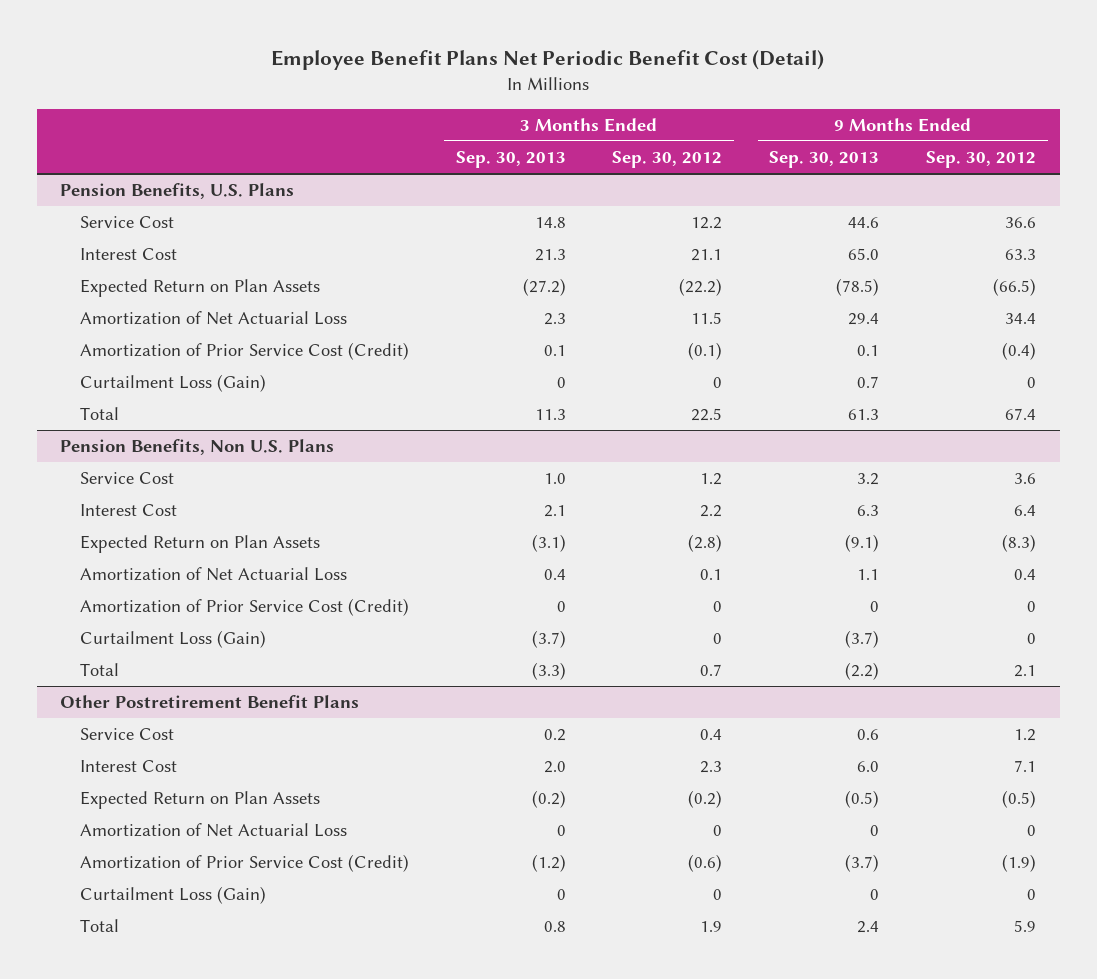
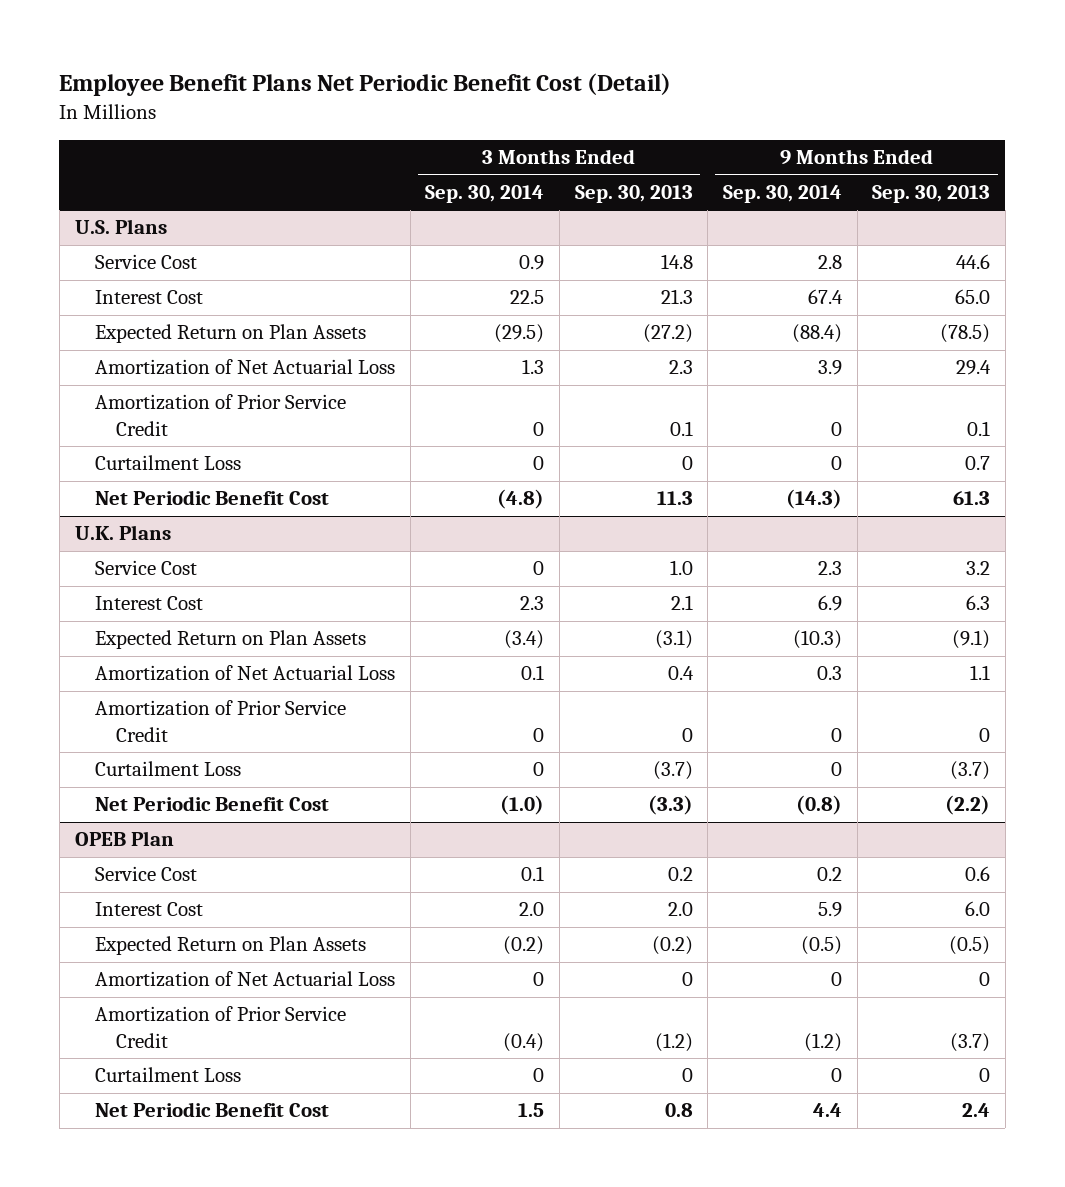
- | 3 Months Ended Sep. 30, 2013 | 3 Months Ended Sep. 30, 2012 | 9 Months Ended Sep. 30, 2013 | 9 Months Ended Sep. 30, 2012
+ | 3 Months Ended Sep. 30, 2014 | 3 Months Ended Sep. 30, 2013 | 9 Months Ended Sep. 30, 2014 | 9 Months Ended Sep. 30, 2013
- Pension Benefits, U.S. Plans
+ U.S. Plans
- Amortization of Prior Service Cost (Credit) | 0.1 | (0.1) | 0.1 | (0.4)
- Curtailment Loss (Gain) | 0 | 0 | 0.7 | 0
- Total | 11.3 | 22.5 | 61.3 | 67.4
- Pension Benefits, Non U.S. Plans
+ Amortization of Prior Service Credit | 0 | 0.1 | 0 | 0.1
+ Curtailment Loss | 0 | 0 | 0 | 0.7
+ Net Periodic Benefit Cost | (4.8) | 11.3 | (14.3) | 61.3
+ U.K. Plans
- Amortization of Prior Service Cost (Credit) | 0 | 0 | 0 | 0
- Curtailment Loss (Gain) | (3.7) | 0 | (3.7) | 0
- Total | (3.3) | 0.7 | (2.2) | 2.1
- Other Postretirement Benefit Plans
+ Amortization of Prior Service Credit | 0 | 0 | 0 | 0
+ Curtailment Loss | 0 | (3.7) | 0 | (3.7)
+ Net Periodic Benefit Cost | (1.0) | (3.3) | (0.8) | (2.2)
+ OPEB Plan
- Amortization of Prior Service Cost (Credit) | (1.2) | (0.6) | (3.7) | (1.9)
- Curtailment Loss (Gain) | 0 | 0 | 0 | 0
- Total | 0.8 | 1.9 | 2.4 | 5.9
+ Amortization of Prior Service Credit | (0.4) | (1.2) | (1.2) | (3.7)
+ Curtailment Loss | 0 | 0 | 0 | 0
+ Net Periodic Benefit Cost | 1.5 | 0.8 | 4.4 | 2.4

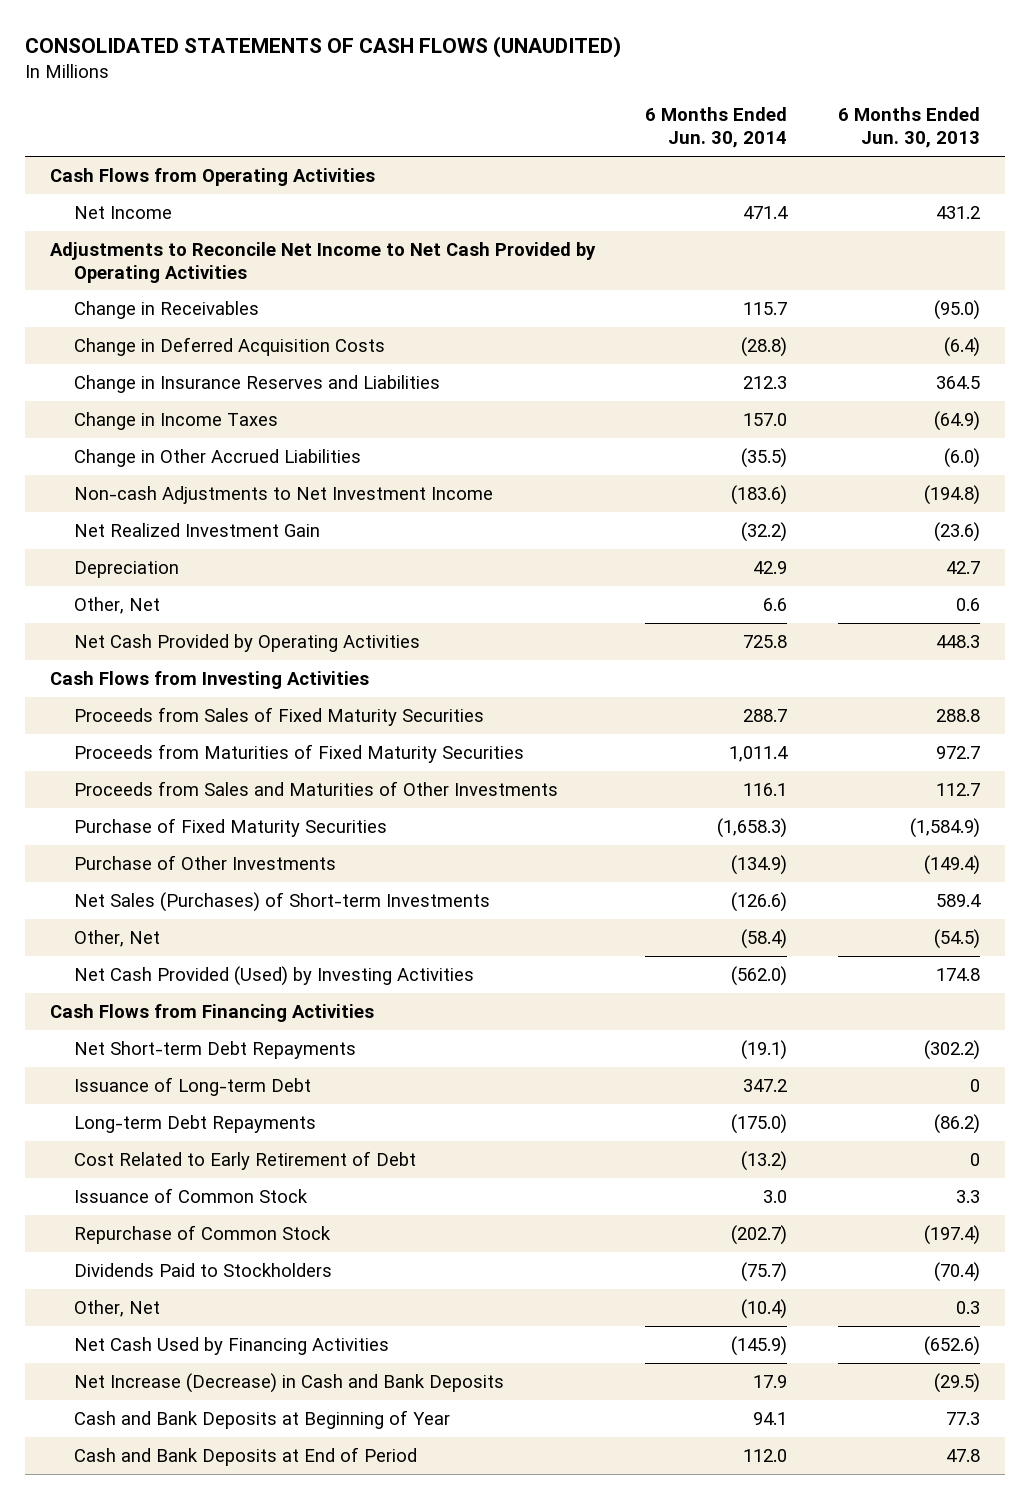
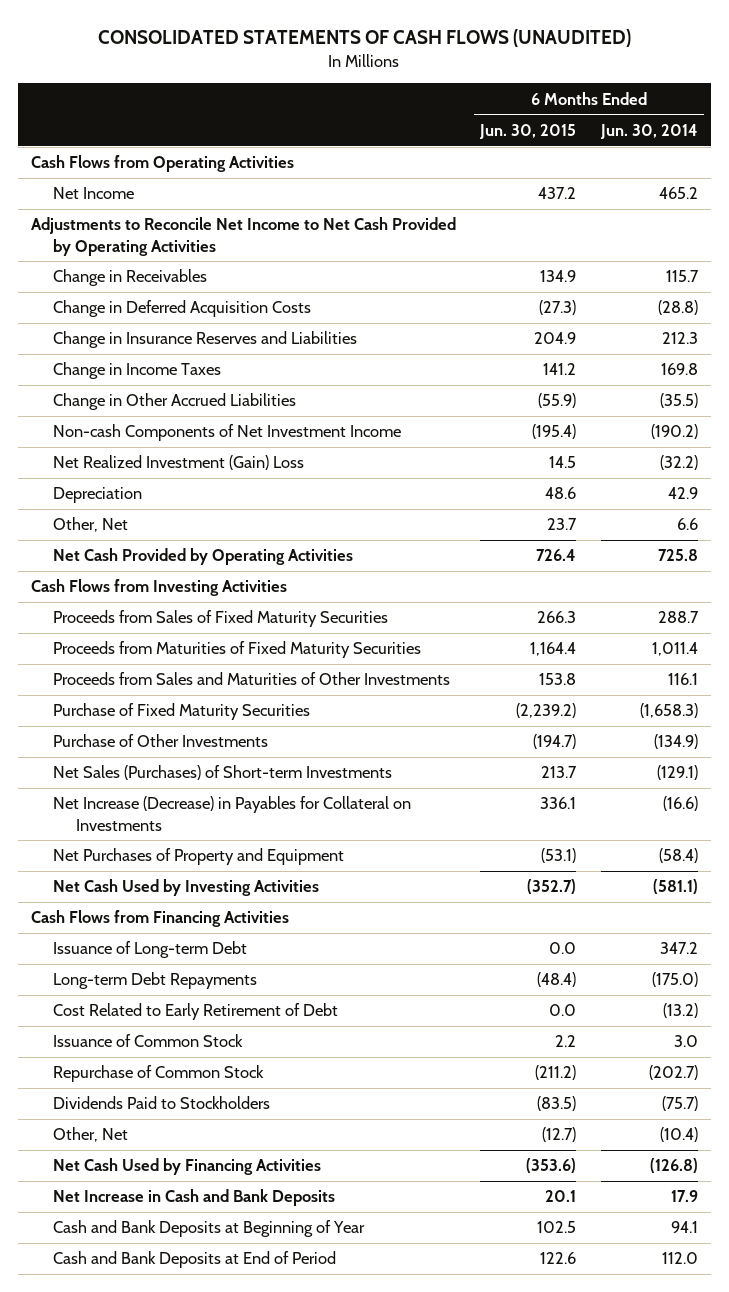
- | 6 Months Ended Jun. 30, 2014 | 6 Months Ended Jun. 30, 2013
+ | 6 Months Ended Jun. 30, 2015 | 6 Months Ended Jun. 30, 2014
- Net Income | 471.4 | 431.2
+ Net Income | 437.2 | 465.2
- Change in Income Taxes | 157.0 | (64.9)
+ Change in Income Taxes | 141.2 | 169.8
- Non-cash Adjustments to Net Investment Income | (183.6) | (194.8)
- Net Realized Investment Gain | (32.2) | (23.6)
+ Non-cash Components of Net Investment Income | (195.4) | (190.2)
+ Net Realized Investment (Gain) Loss | 14.5 | (32.2)
- Net Sales (Purchases) of Short-term Investments | (126.6) | 589.4
- Other, Net | (58.4) | (54.5)
- Net Cash Provided (Used) by Investing Activities | (562.0) | 174.8
+ Net Sales (Purchases) of Short-term Investments | 213.7 | (129.1)
+ Net Increase (Decrease) in Payables for Collateral on Investments | 336.1 | (16.6)
+ Net Purchases of Property and Equipment | (53.1) | (58.4)
+ Net Cash Used by Investing Activities | (352.7) | (581.1)
- Net Short-term Debt Repayments | (19.1) | (302.2)
- Net Cash Used by Financing Activities | (145.9) | (652.6)
- Net Increase (Decrease) in Cash and Bank Deposits | 17.9 | (29.5)
+ Net Cash Used by Financing Activities | (353.6) | (126.8)
+ Net Increase in Cash and Bank Deposits | 20.1 | 17.9

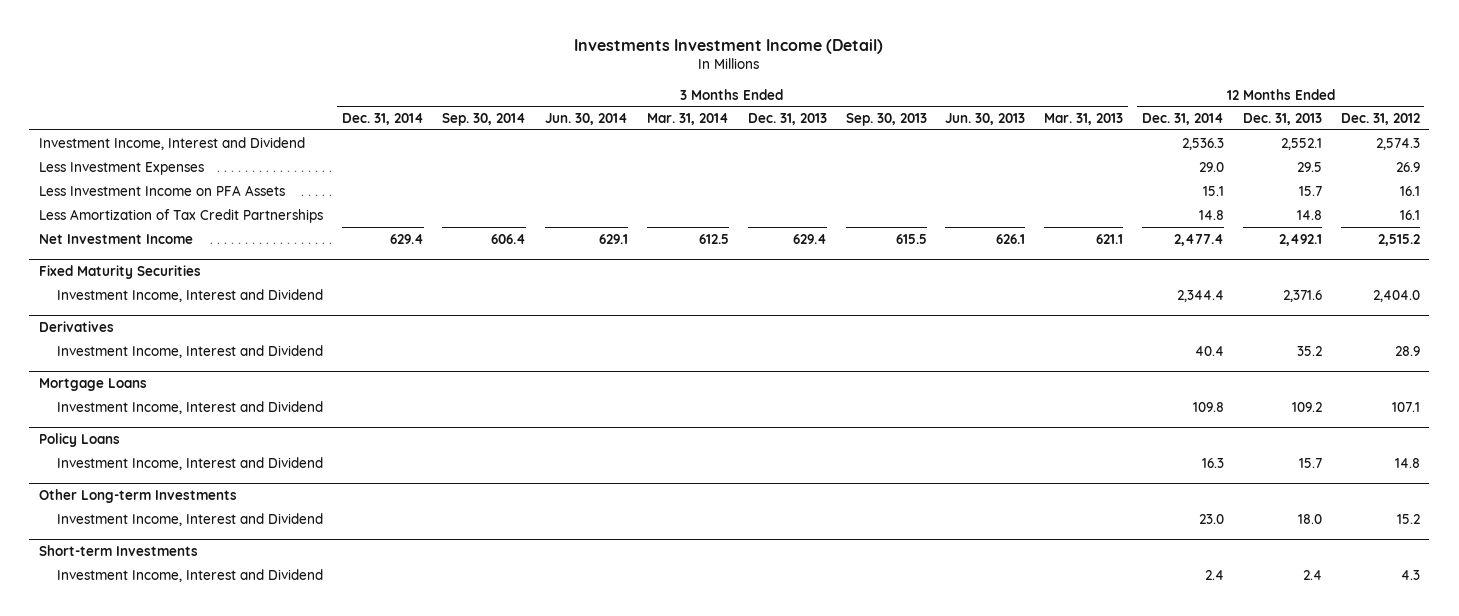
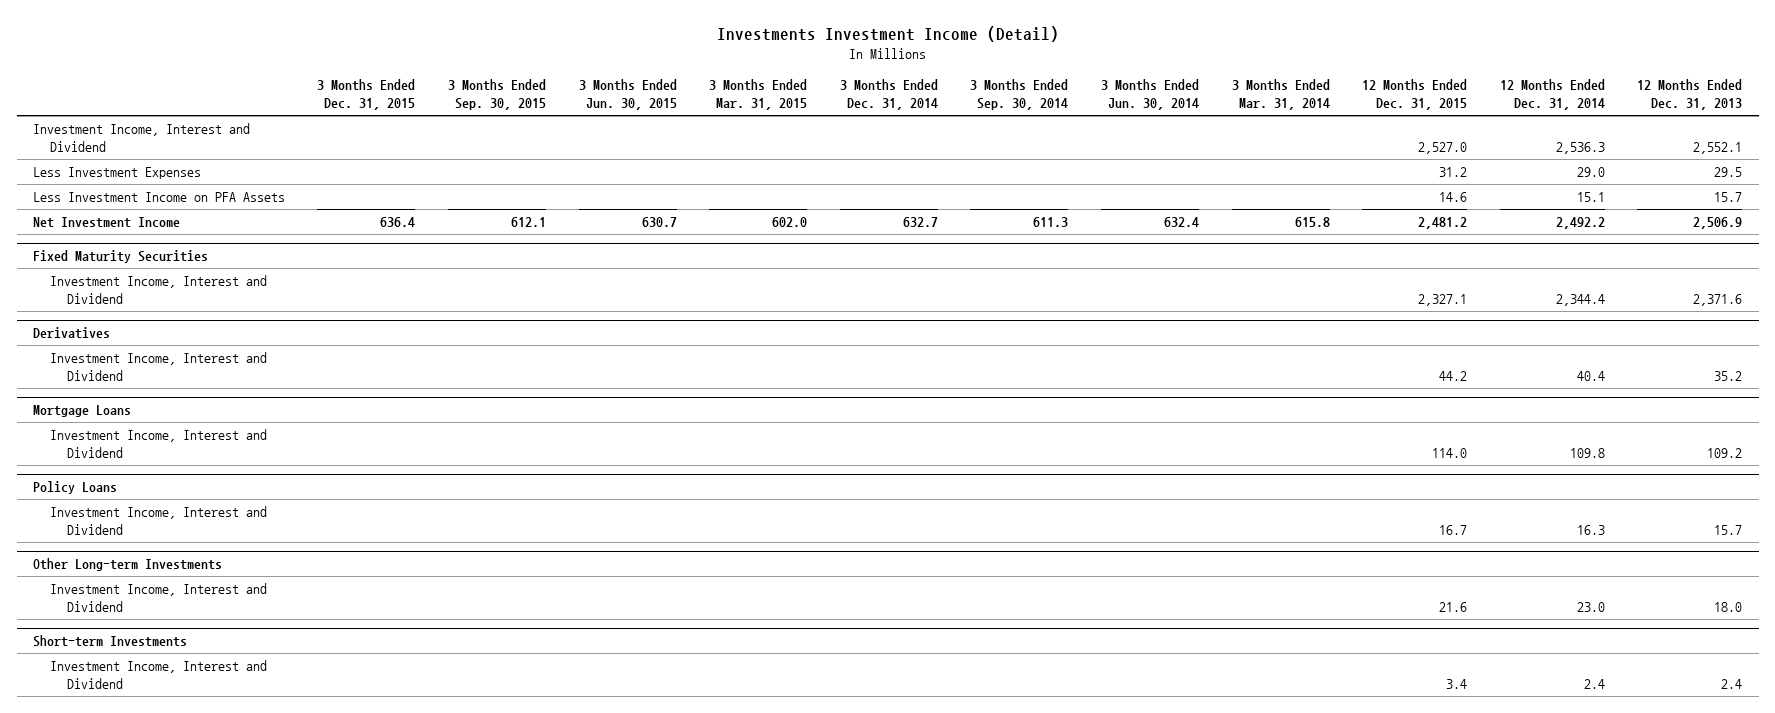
- | 3 Months Ended Dec. 31, 2014 | 3 Months Ended Sep. 30, 2014 | 3 Months Ended Jun. 30, 2014 | 3 Months Ended Mar. 31, 2014 | 3 Months Ended Dec. 31, 2013 | 3 Months Ended Sep. 30, 2013 | 3 Months Ended Jun. 30, 2013 | 3 Months Ended Mar. 31, 2013 | 12 Months Ended Dec. 31, 2014 | 12 Months Ended Dec. 31, 2013 | 12 Months Ended Dec. 31, 2012
+ | 3 Months Ended Dec. 31, 2015 | 3 Months Ended Sep. 30, 2015 | 3 Months Ended Jun. 30, 2015 | 3 Months Ended Mar. 31, 2015 | 3 Months Ended Dec. 31, 2014 | 3 Months Ended Sep. 30, 2014 | 3 Months Ended Jun. 30, 2014 | 3 Months Ended Mar. 31, 2014 | 12 Months Ended Dec. 31, 2015 | 12 Months Ended Dec. 31, 2014 | 12 Months Ended Dec. 31, 2013
- Less Amortization of Tax Credit Partnerships | | | | | | | | | 14.8 | 14.8 | 16.1
- Net Investment Income | 629.4 | 606.4 | 629.1 | 612.5 | 629.4 | 615.5 | 626.1 | 621.1 | 2,477.4 | 2,492.1 | 2,515.2
+ Net Investment Income | 636.4 | 612.1 | 630.7 | 602.0 | 632.7 | 611.3 | 632.4 | 615.8 | 2,481.2 | 2,492.2 | 2,506.9

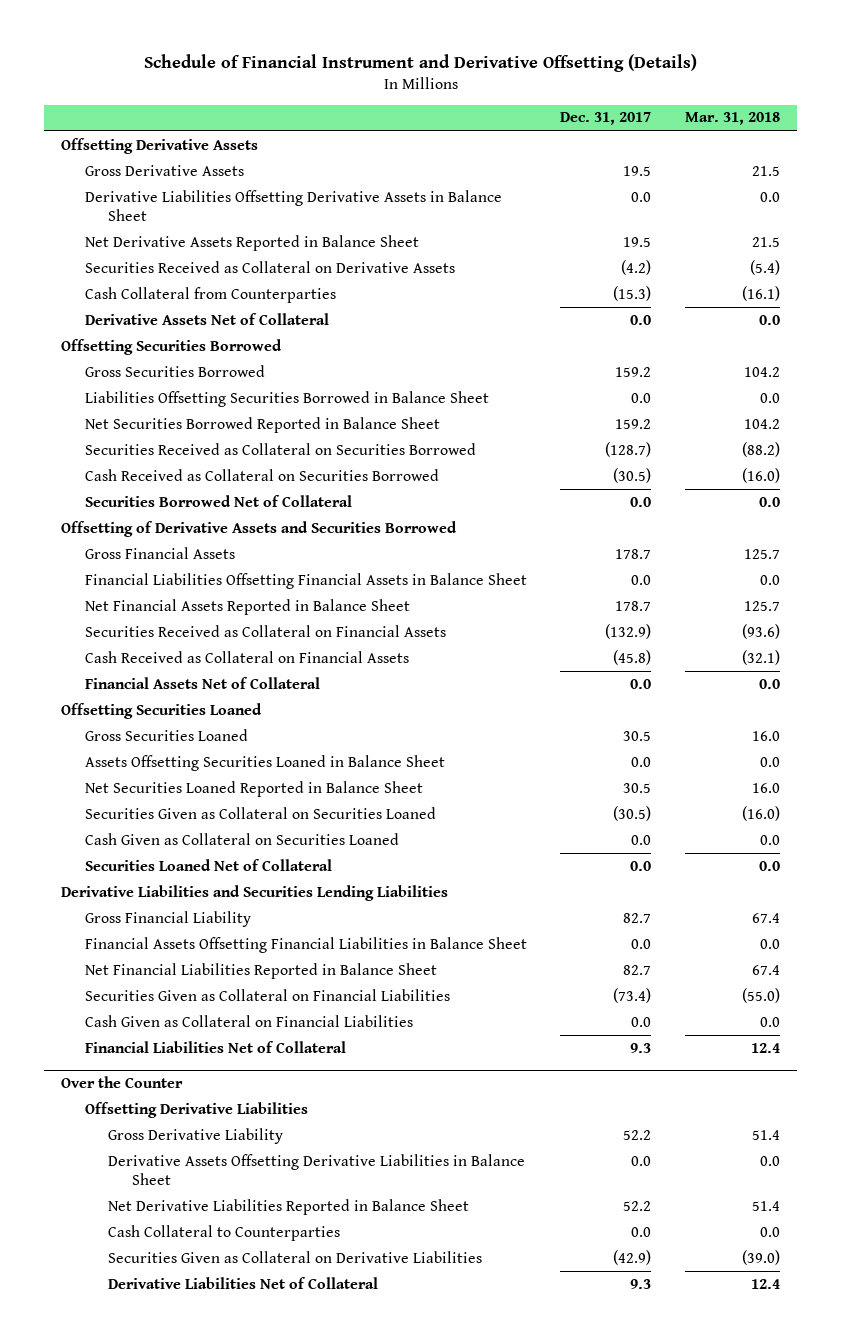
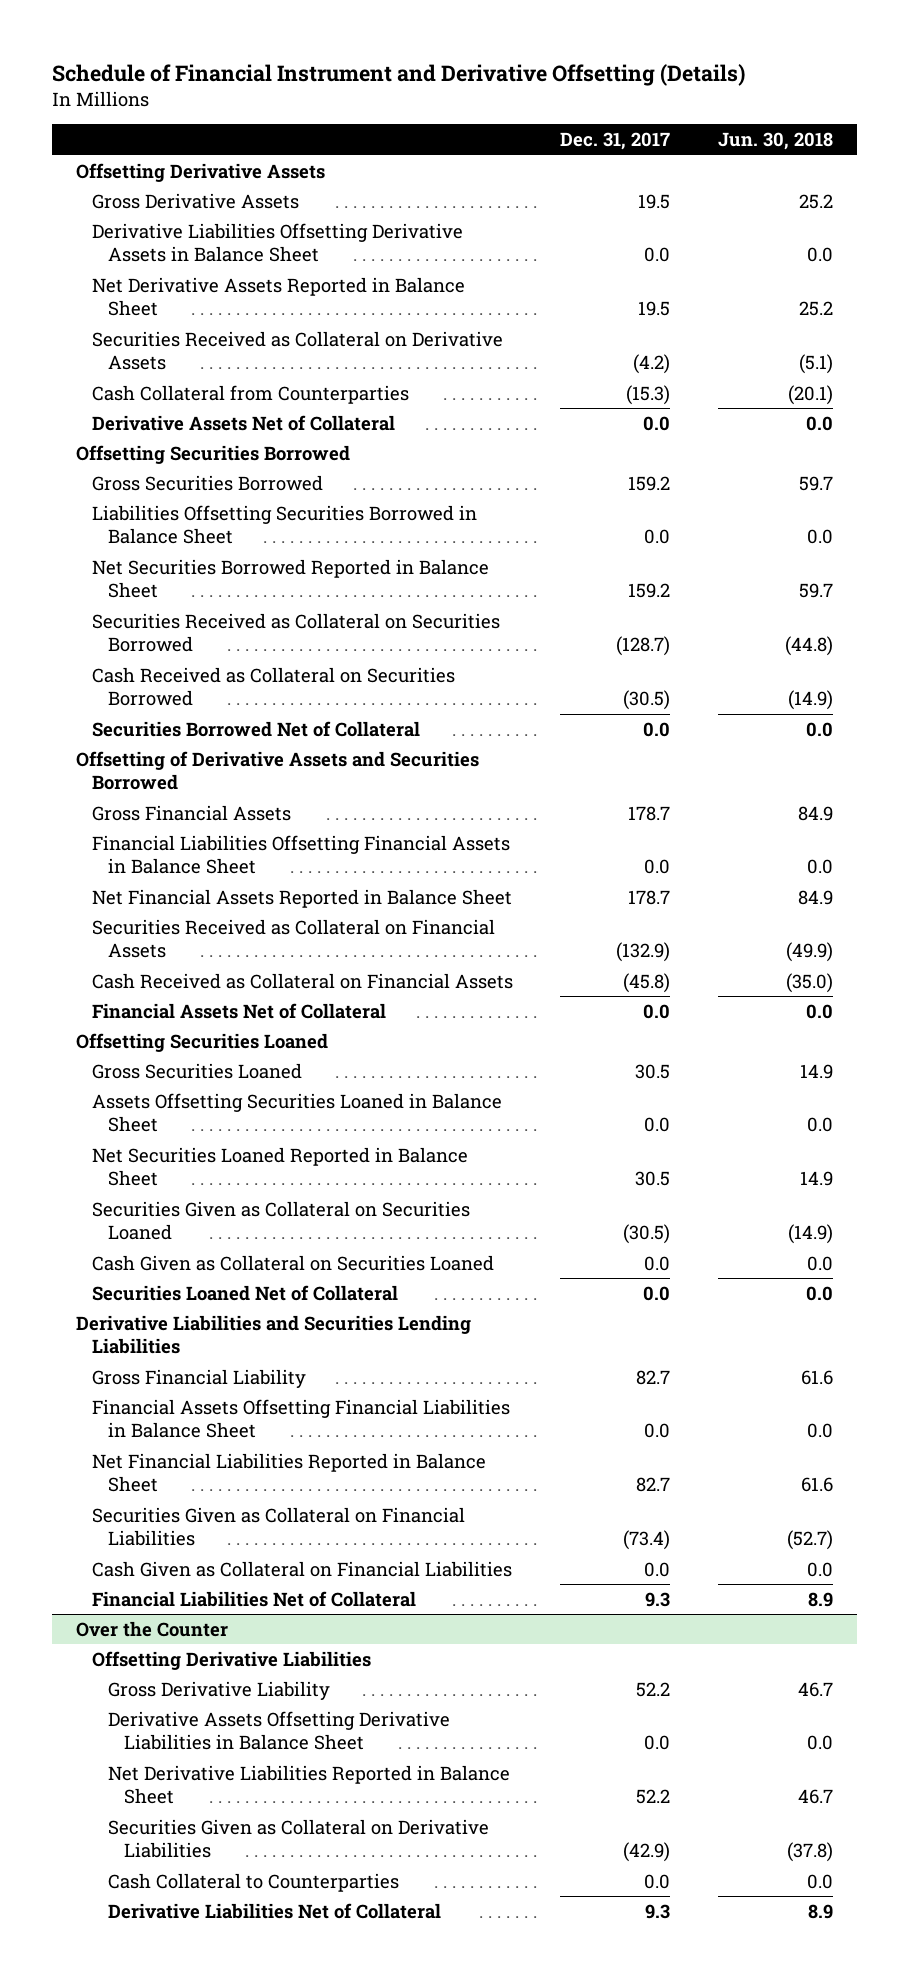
- | Dec. 31, 2017 | Mar. 31, 2018
+ | Dec. 31, 2017 | Jun. 30, 2018
@ Over the Counter
moved down: Cash Collateral to Counterparties | 0.0 | 0.0

